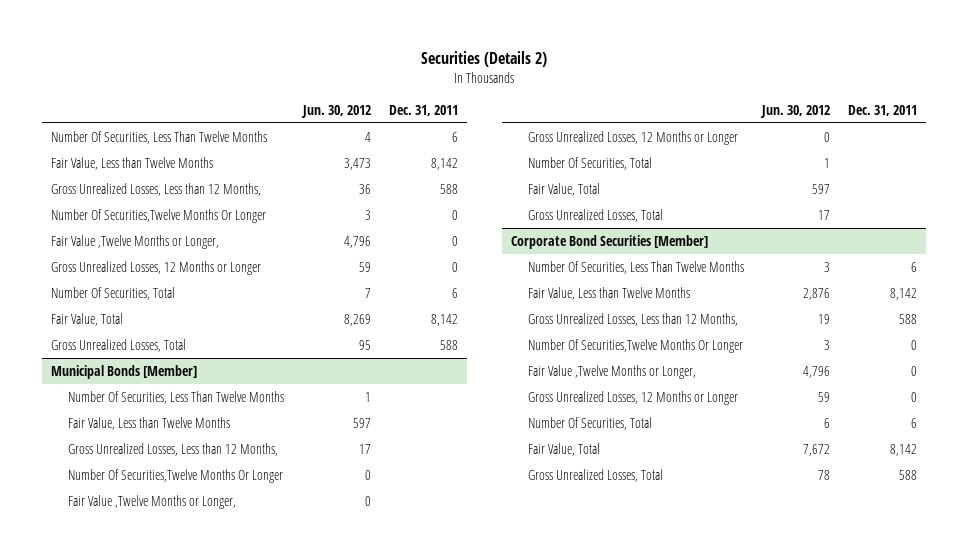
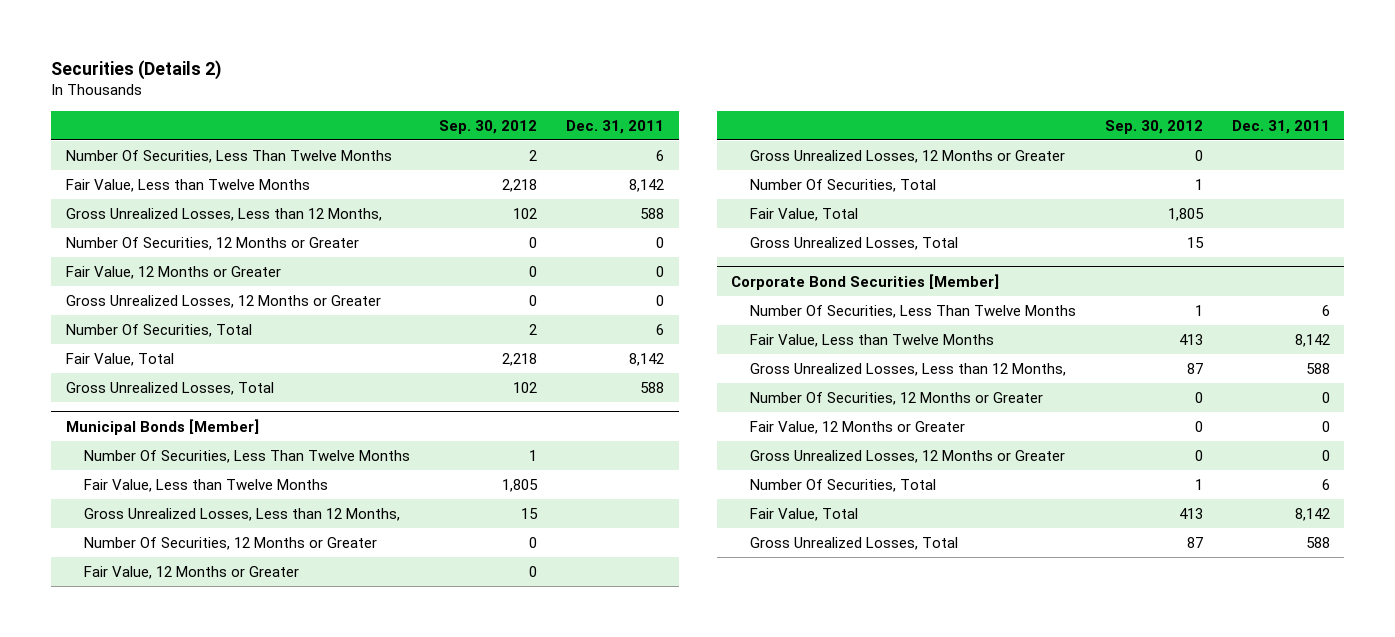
- | Jun. 30, 2012 | Dec. 31, 2011
+ | Sep. 30, 2012 | Dec. 31, 2011
- Number Of Securities,Twelve Months Or Longer | 3 | 0
- Fair Value ,Twelve Months or Longer, | 4,796 | 0
- Gross Unrealized Losses, 12 Months or Longer | 59 | 0
+ Number Of Securities, 12 Months or Greater | 0 | 0
+ Fair Value, 12 Months or Greater | 0 | 0
+ Gross Unrealized Losses, 12 Months or Greater | 0 | 0
@ Municipal Bonds [Member]
- Number Of Securities,Twelve Months Or Longer | 0 |
- Fair Value ,Twelve Months or Longer, | 0 |
- Gross Unrealized Losses, 12 Months or Longer | 0 |
+ Number Of Securities, 12 Months or Greater | 0 |
+ Fair Value, 12 Months or Greater | 0 |
+ Gross Unrealized Losses, 12 Months or Greater | 0 |
@ Corporate Bond Securities [Member]
- Number Of Securities,Twelve Months Or Longer | 3 | 0
- Fair Value ,Twelve Months or Longer, | 4,796 | 0
- Gross Unrealized Losses, 12 Months or Longer | 59 | 0
+ Number Of Securities, 12 Months or Greater | 0 | 0
+ Fair Value, 12 Months or Greater | 0 | 0
+ Gross Unrealized Losses, 12 Months or Greater | 0 | 0

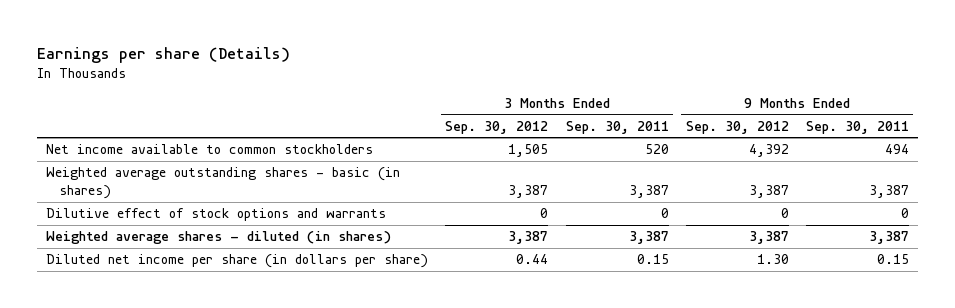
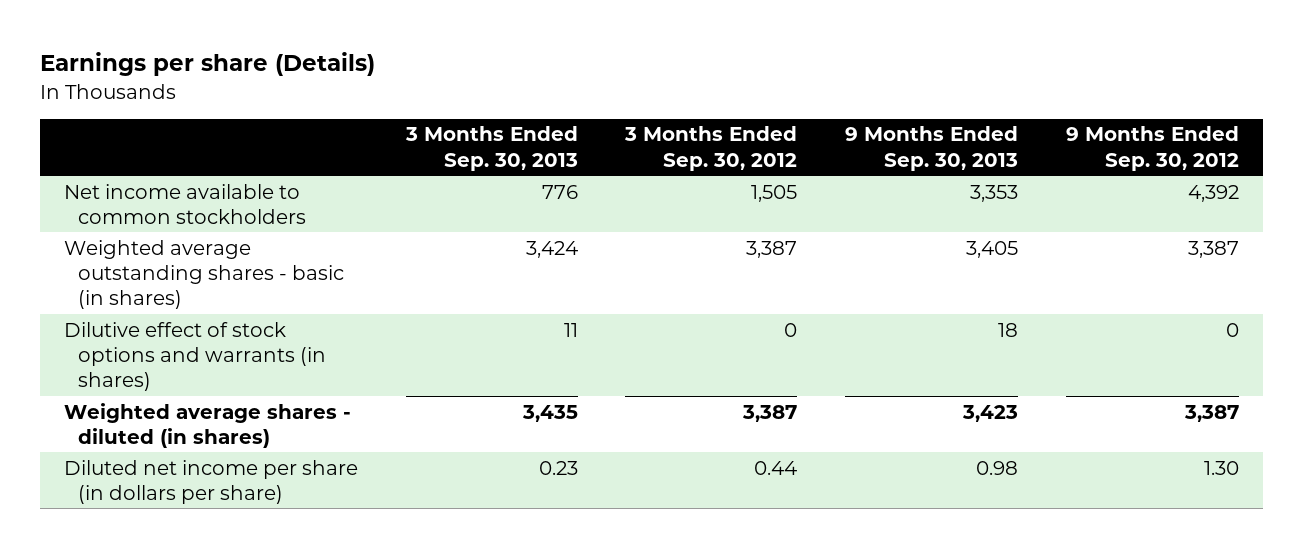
- | 3 Months Ended Sep. 30, 2012 | 3 Months Ended Sep. 30, 2011 | 9 Months Ended Sep. 30, 2012 | 9 Months Ended Sep. 30, 2011
+ | 3 Months Ended Sep. 30, 2013 | 3 Months Ended Sep. 30, 2012 | 9 Months Ended Sep. 30, 2013 | 9 Months Ended Sep. 30, 2012
- Dilutive effect of stock options and warrants | 0 | 0 | 0 | 0
+ Dilutive effect of stock options and warrants (in shares) | 11 | 0 | 18 | 0

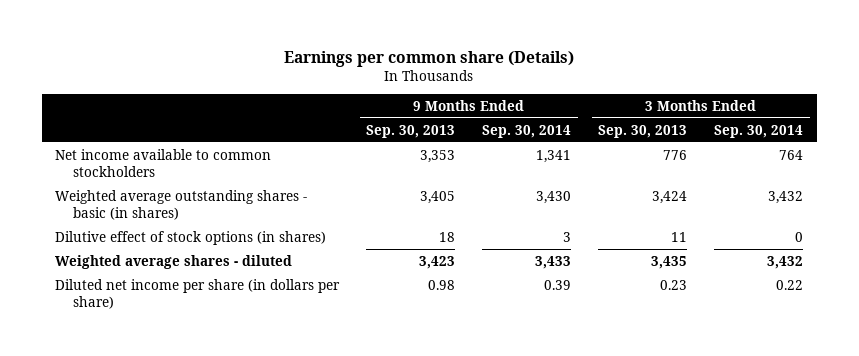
- Earnings per share (Details)
+ Earnings per common share (Details)
- | 3 Months Ended Sep. 30, 2013 | 3 Months Ended Sep. 30, 2012 | 9 Months Ended Sep. 30, 2013 | 9 Months Ended Sep. 30, 2012
+ | 9 Months Ended Sep. 30, 2013 | 9 Months Ended Sep. 30, 2014 | 3 Months Ended Sep. 30, 2013 | 3 Months Ended Sep. 30, 2014
- Dilutive effect of stock options and warrants (in shares) | 11 | 0 | 18 | 0
- Weighted average shares - diluted (in shares) | 3,435 | 3,387 | 3,423 | 3,387
+ Dilutive effect of stock options (in shares) | 18 | 3 | 11 | 0
+ Weighted average shares - diluted | 3,423 | 3,433 | 3,435 | 3,432

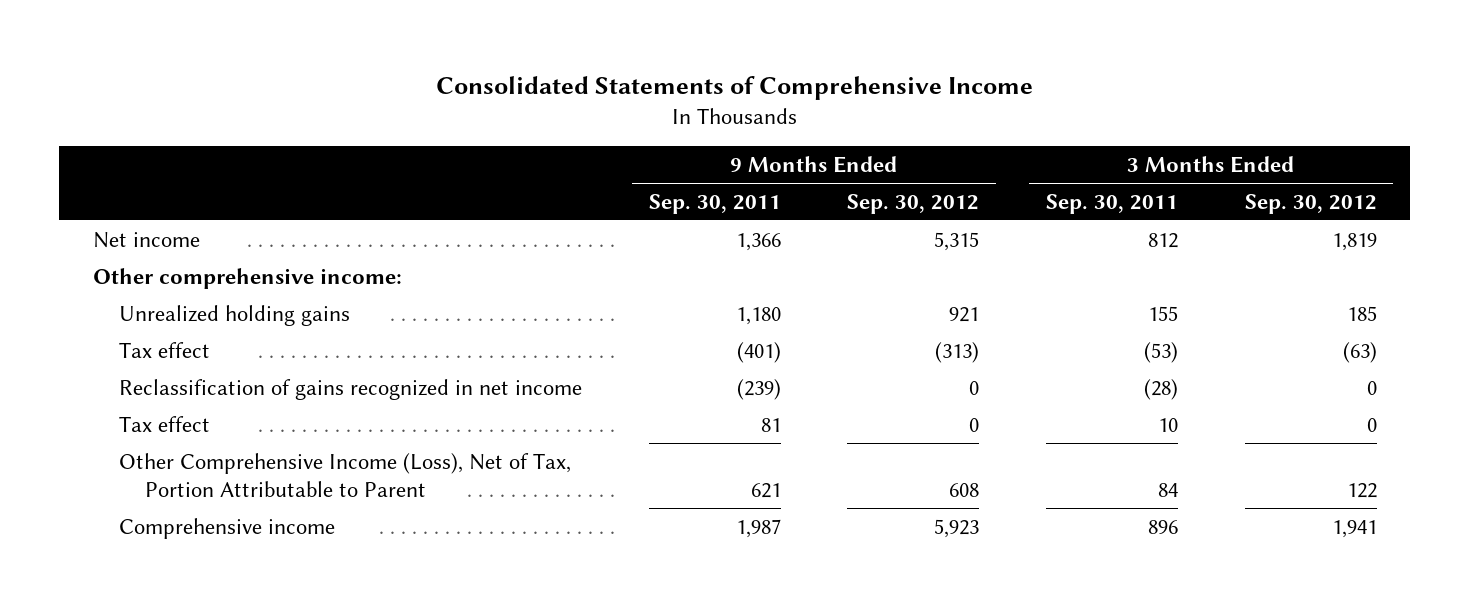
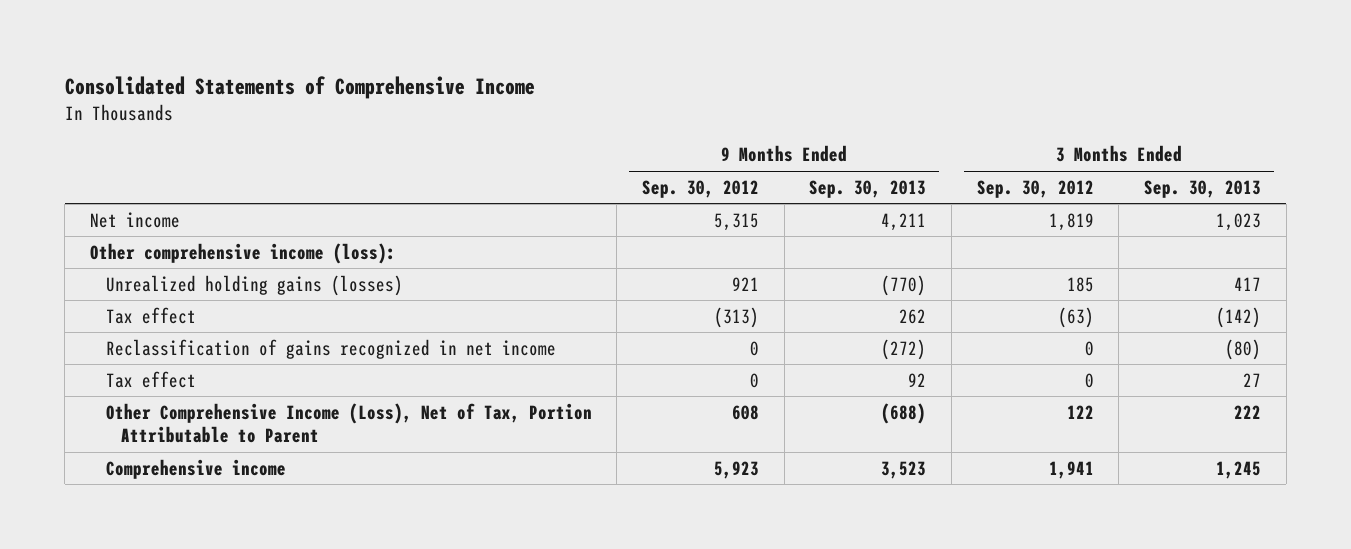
- | 9 Months Ended Sep. 30, 2011 | 9 Months Ended Sep. 30, 2012 | 3 Months Ended Sep. 30, 2011 | 3 Months Ended Sep. 30, 2012
+ | 9 Months Ended Sep. 30, 2012 | 9 Months Ended Sep. 30, 2013 | 3 Months Ended Sep. 30, 2012 | 3 Months Ended Sep. 30, 2013
- Other comprehensive income:
- Unrealized holding gains | 1,180 | 921 | 155 | 185
+ Other comprehensive income (loss):
+ Unrealized holding gains (losses) | 921 | (770) | 185 | 417

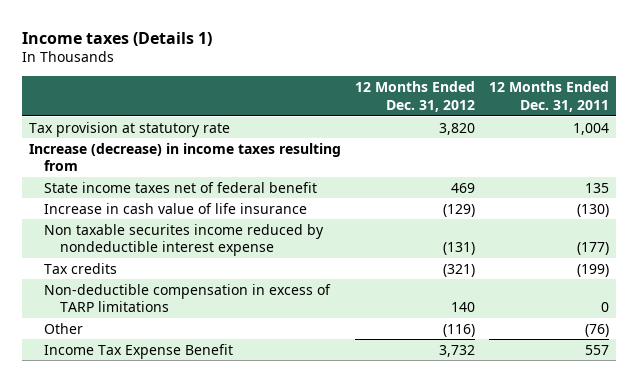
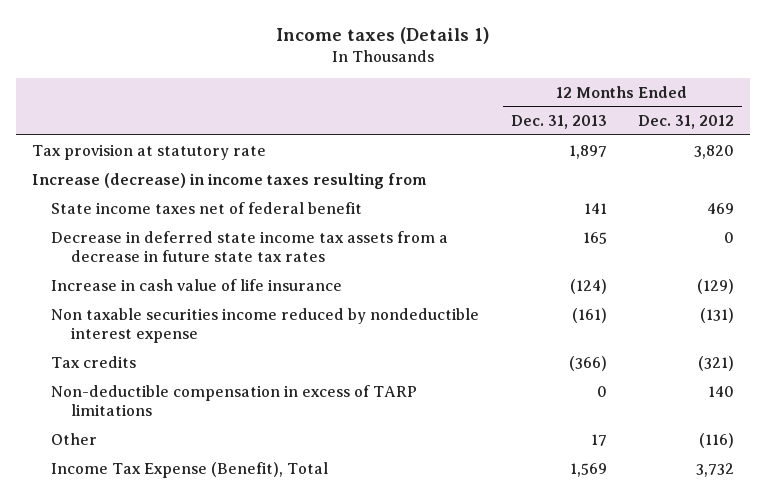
- | 12 Months Ended Dec. 31, 2012 | 12 Months Ended Dec. 31, 2011
+ | 12 Months Ended Dec. 31, 2013 | 12 Months Ended Dec. 31, 2012
+ Decrease in deferred state income tax assets from a decrease in future state tax rates | 165 | 0
- Non taxable securites income reduced by nondeductible interest expense | (131) | (177)
+ Non taxable securities income reduced by nondeductible interest expense | (161) | (131)
- Income Tax Expense Benefit | 3,732 | 557
+ Income Tax Expense (Benefit), Total | 1,569 | 3,732

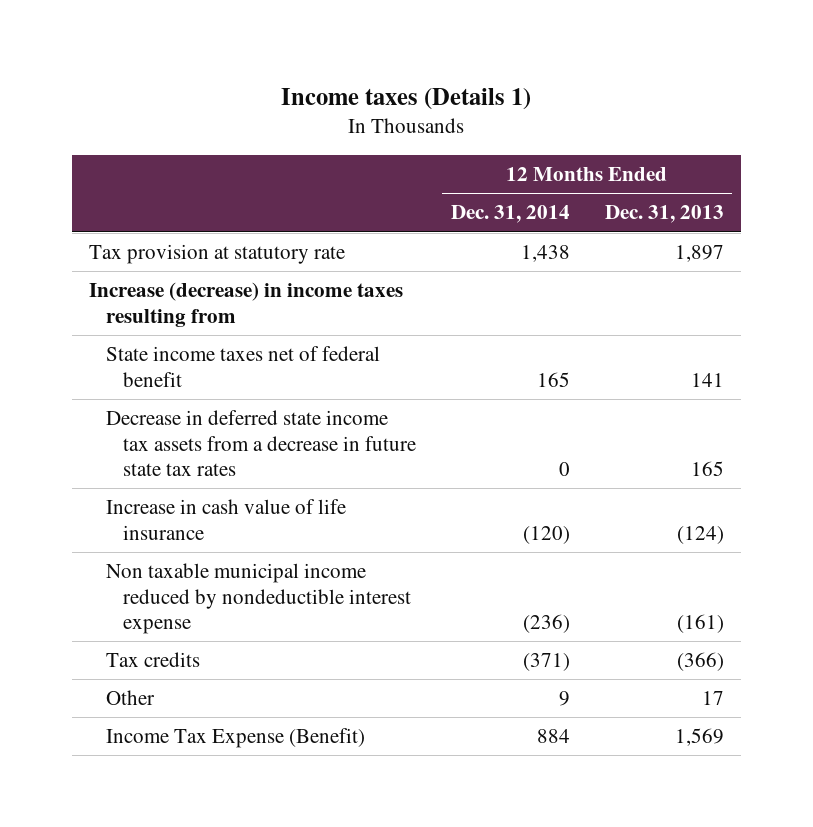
- | 12 Months Ended Dec. 31, 2013 | 12 Months Ended Dec. 31, 2012
+ | 12 Months Ended Dec. 31, 2014 | 12 Months Ended Dec. 31, 2013
- Non taxable securities income reduced by nondeductible interest expense | (161) | (131)
+ Non taxable municipal income reduced by nondeductible interest expense | (236) | (161)
- Non-deductible compensation in excess of TARP limitations | 0 | 140
- Income Tax Expense (Benefit), Total | 1,569 | 3,732
+ Income Tax Expense (Benefit) | 884 | 1,569

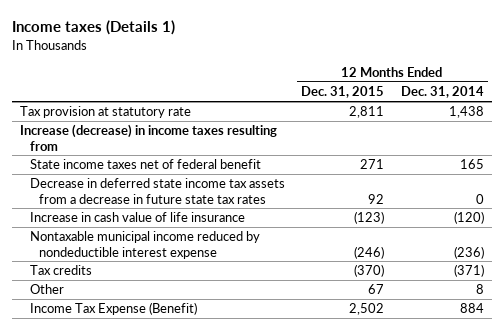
- | 12 Months Ended Dec. 31, 2014 | 12 Months Ended Dec. 31, 2013
+ | 12 Months Ended Dec. 31, 2015 | 12 Months Ended Dec. 31, 2014
- Non taxable municipal income reduced by nondeductible interest expense | (236) | (161)
+ Nontaxable municipal income reduced by nondeductible interest expense | (246) | (236)
- Other | 9 | 17
+ Other | 67 | 8

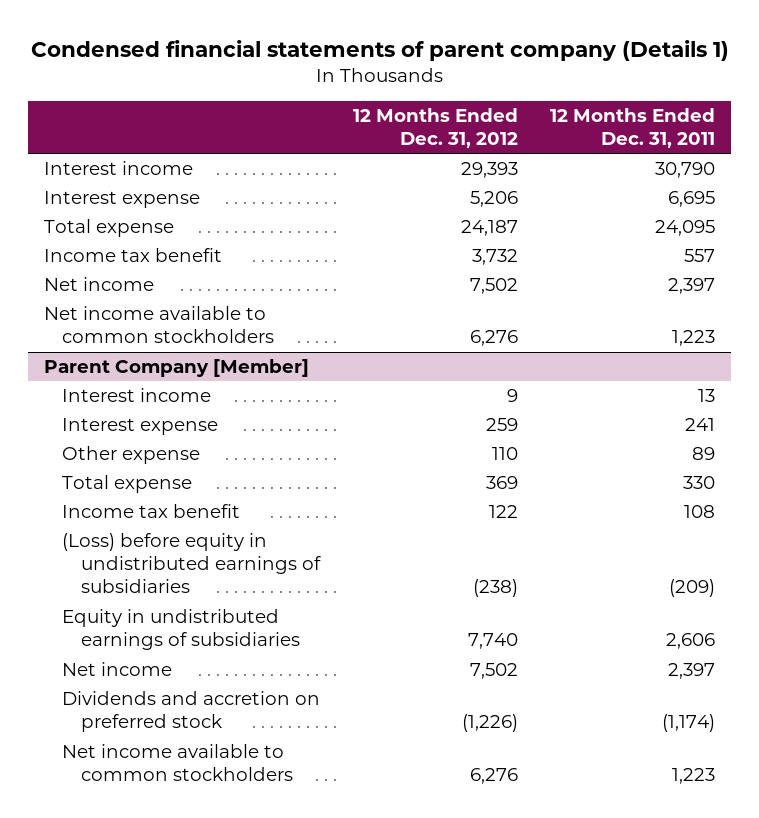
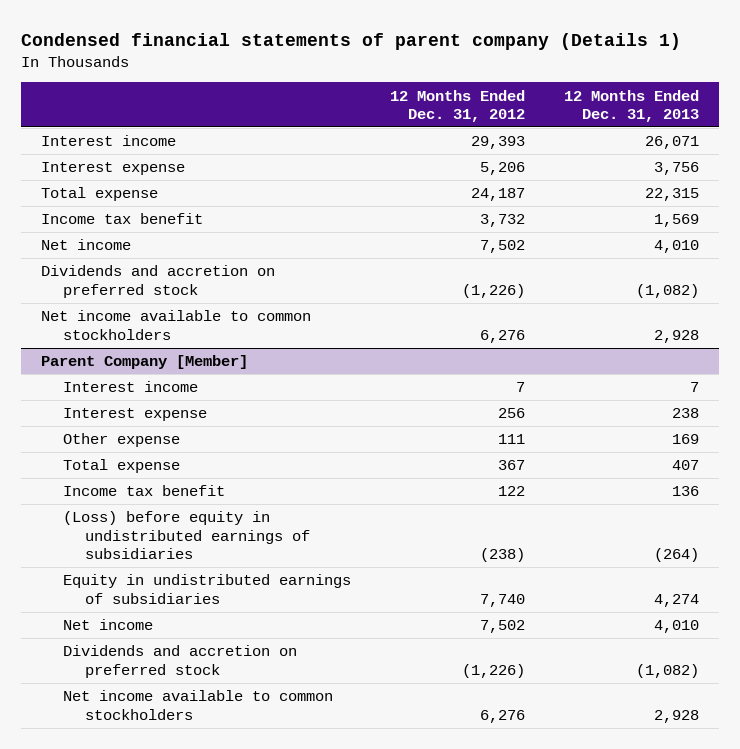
- | 12 Months Ended Dec. 31, 2012 | 12 Months Ended Dec. 31, 2011
+ | 12 Months Ended Dec. 31, 2012 | 12 Months Ended Dec. 31, 2013
+ Dividends and accretion on preferred stock | (1,226) | (1,082)
@ Parent Company [Member]
- Interest income | 9 | 13
- Interest expense | 259 | 241
- Other expense | 110 | 89
- Total expense | 369 | 330
+ Interest income | 7 | 7
+ Interest expense | 256 | 238
+ Other expense | 111 | 169
+ Total expense | 367 | 407

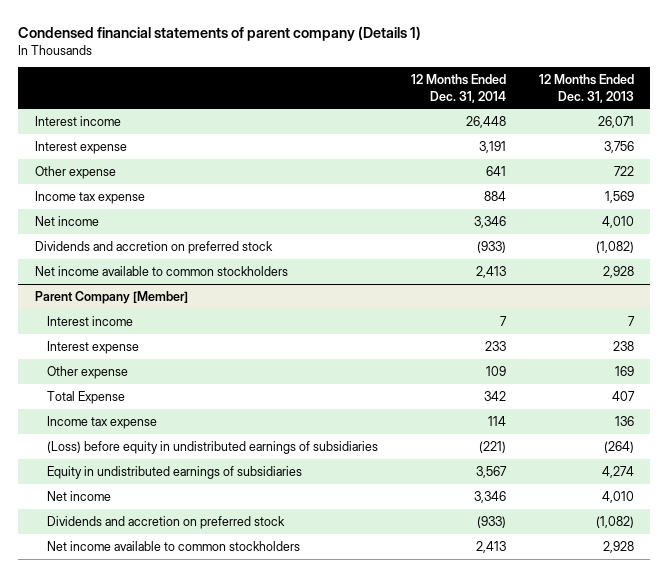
- | 12 Months Ended Dec. 31, 2012 | 12 Months Ended Dec. 31, 2013
+ | 12 Months Ended Dec. 31, 2014 | 12 Months Ended Dec. 31, 2013
- Total expense | 24,187 | 22,315
- Income tax benefit | 3,732 | 1,569
+ Other expense | 641 | 722
+ Income tax expense | 884 | 1,569
@ Parent Company [Member]
- Total expense | 367 | 407
- Income tax benefit | 122 | 136
+ Total Expense | 342 | 407
+ Income tax expense | 114 | 136

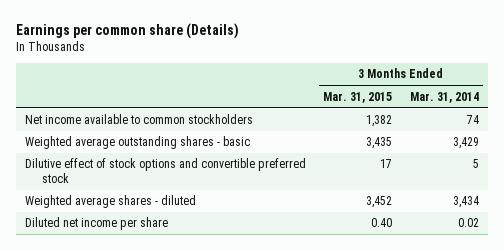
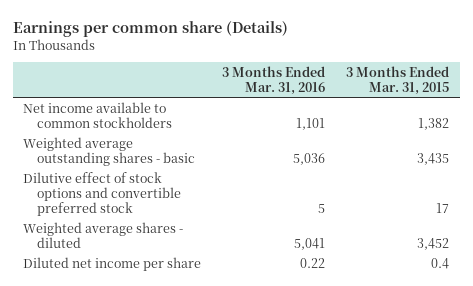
- | 3 Months Ended Mar. 31, 2015 | 3 Months Ended Mar. 31, 2014
+ | 3 Months Ended Mar. 31, 2016 | 3 Months Ended Mar. 31, 2015
- Diluted net income per share | 0.40 | 0.02
+ Diluted net income per share | 0.22 | 0.4

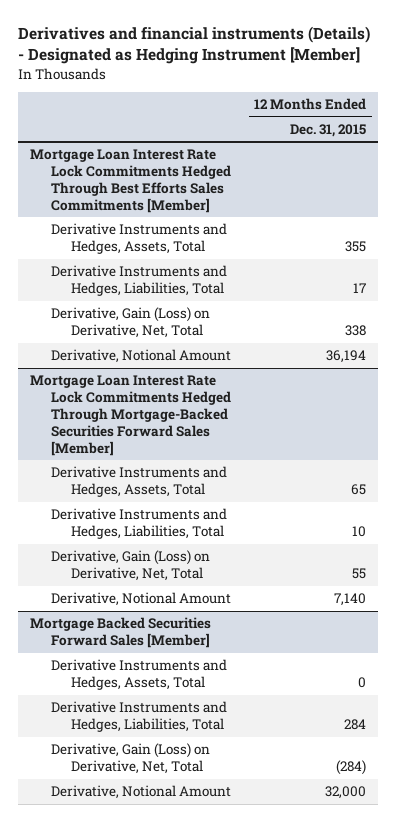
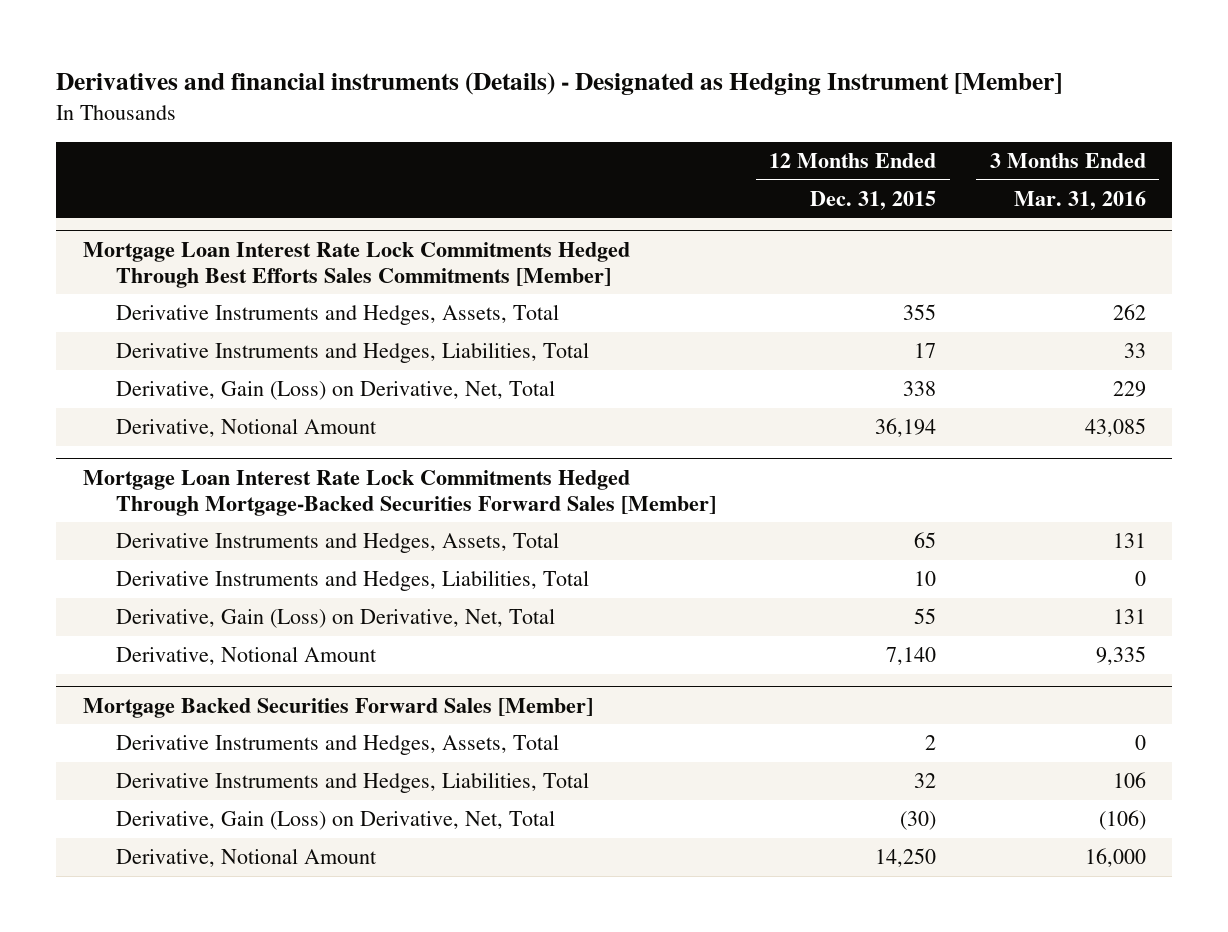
- | 12 Months Ended Dec. 31, 2015
+ | 12 Months Ended Dec. 31, 2015 | 3 Months Ended Mar. 31, 2016
@ Mortgage Backed Securities Forward Sales [Member]
- Derivative Instruments and Hedges, Assets, Total | 0
- Derivative Instruments and Hedges, Liabilities, Total | 284
- Derivative, Gain (Loss) on Derivative, Net, Total | (284)
- Derivative, Notional Amount | 32,000
+ Derivative Instruments and Hedges, Assets, Total | 2 | 0
+ Derivative Instruments and Hedges, Liabilities, Total | 32 | 106
+ Derivative, Gain (Loss) on Derivative, Net, Total | (30) | (106)
+ Derivative, Notional Amount | 14,250 | 16,000

